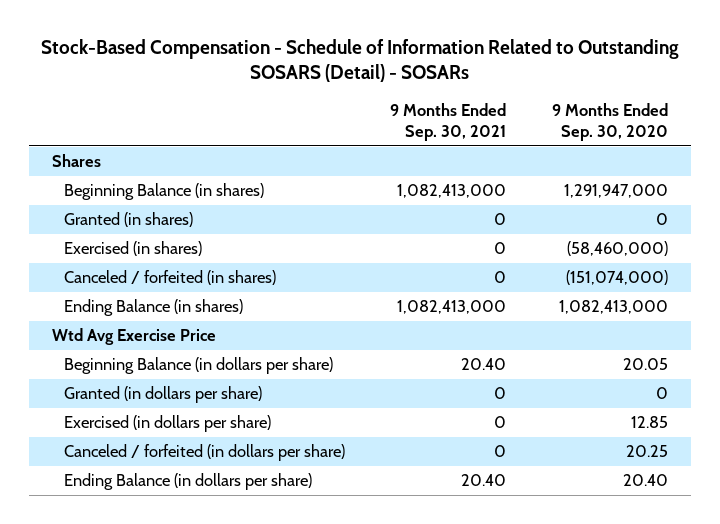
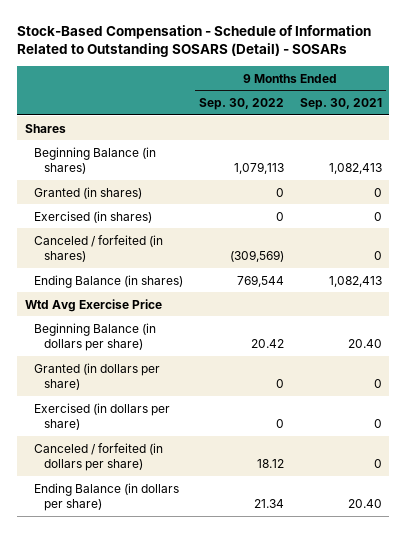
- | 9 Months Ended Sep. 30, 2021 | 9 Months Ended Sep. 30, 2020
+ | 9 Months Ended Sep. 30, 2022 | 9 Months Ended Sep. 30, 2021
- Beginning Balance (in shares) | 1,082,413,000 | 1,291,947,000
+ Beginning Balance (in shares) | 1,079,113 | 1,082,413
- Ending Balance (in shares) | 1,082,413,000 | 1,082,413,000
+ Ending Balance (in shares) | 769,544 | 1,082,413

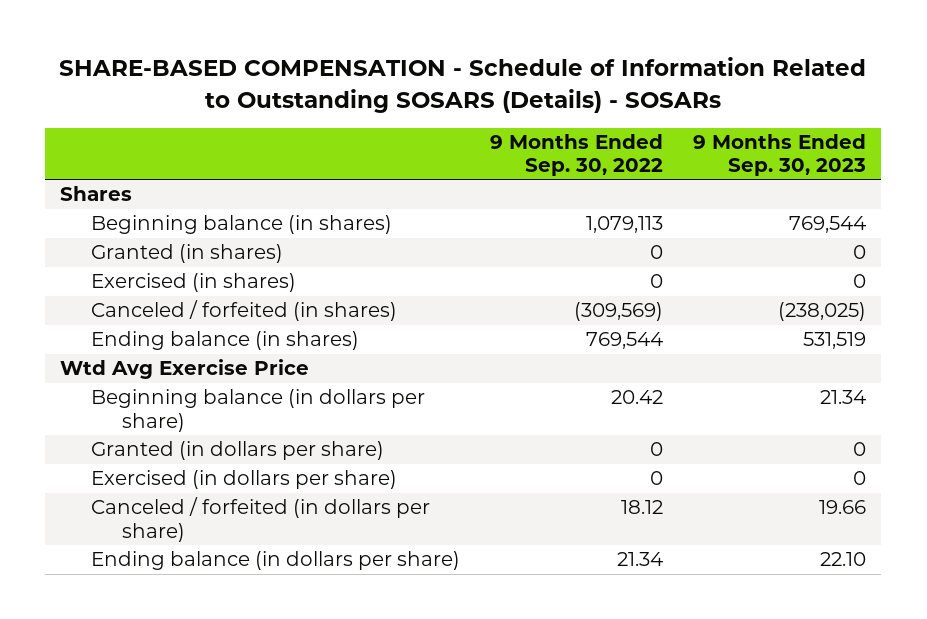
- Stock-Based Compensation - Schedule of Information Related to Outstanding SOSARS (Detail) - SOSARs
+ SHARE-BASED COMPENSATION - Schedule of Information Related to Outstanding SOSARS (Details) - SOSARs
- | 9 Months Ended Sep. 30, 2022 | 9 Months Ended Sep. 30, 2021
+ | 9 Months Ended Sep. 30, 2022 | 9 Months Ended Sep. 30, 2023
- Beginning Balance (in shares) | 1,079,113 | 1,082,413
+ Beginning balance (in shares) | 1,079,113 | 769,544
- Ending Balance (in shares) | 769,544 | 1,082,413
+ Ending balance (in shares) | 769,544 | 531,519
- Beginning Balance (in dollars per share) | 20.42 | 20.40
+ Beginning balance (in dollars per share) | 20.42 | 21.34
- Ending Balance (in dollars per share) | 21.34 | 20.40
+ Ending balance (in dollars per share) | 21.34 | 22.10

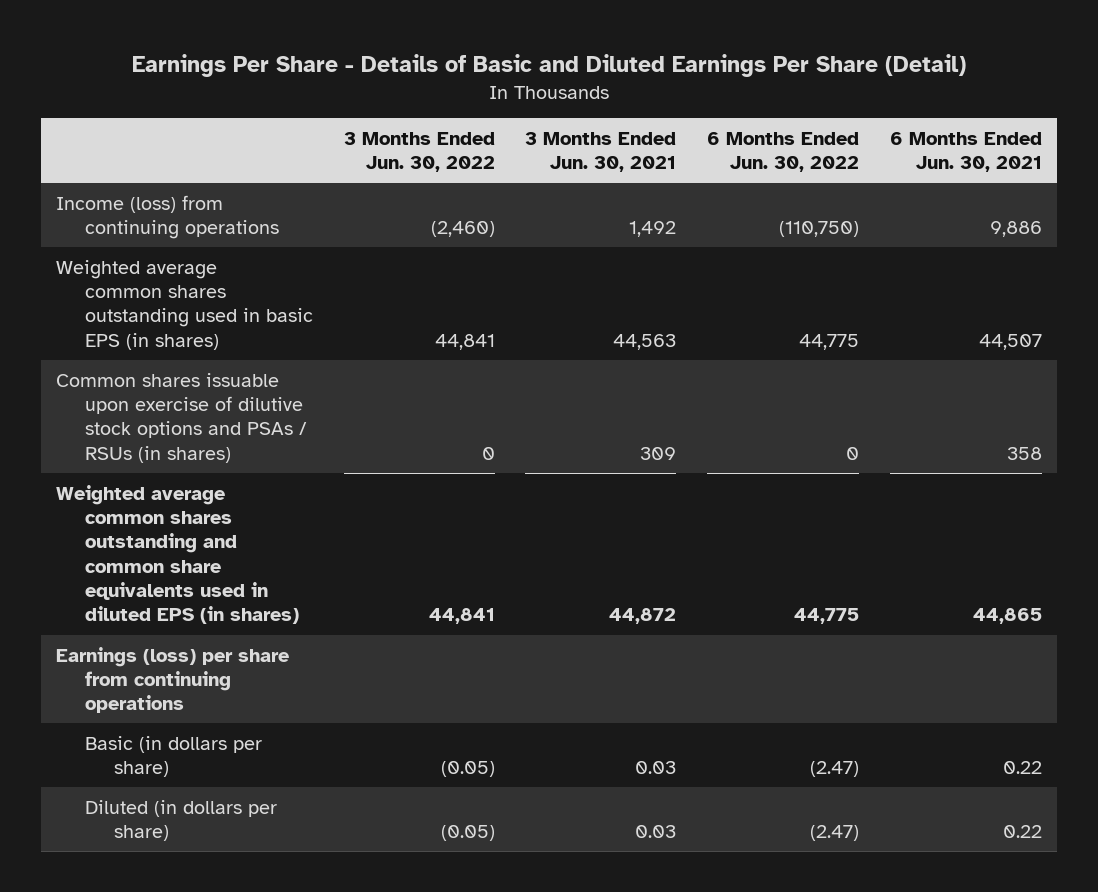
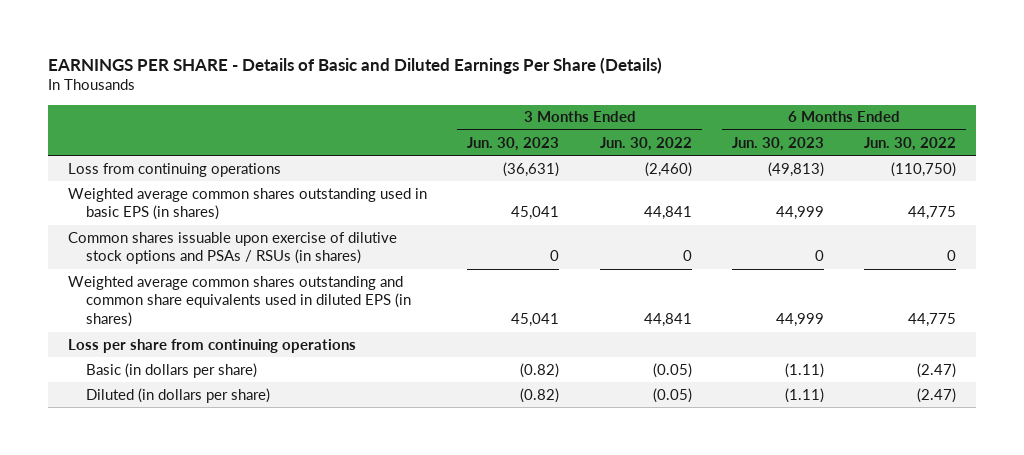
- Earnings Per Share - Details of Basic and Diluted Earnings Per Share (Detail)
+ EARNINGS PER SHARE - Details of Basic and Diluted Earnings Per Share (Details)
- | 3 Months Ended Jun. 30, 2022 | 3 Months Ended Jun. 30, 2021 | 6 Months Ended Jun. 30, 2022 | 6 Months Ended Jun. 30, 2021
+ | 3 Months Ended Jun. 30, 2023 | 3 Months Ended Jun. 30, 2022 | 6 Months Ended Jun. 30, 2023 | 6 Months Ended Jun. 30, 2022
- Income (loss) from continuing operations | (2,460) | 1,492 | (110,750) | 9,886
+ Loss from continuing operations | (36,631) | (2,460) | (49,813) | (110,750)
- Earnings (loss) per share from continuing operations
+ Loss per share from continuing operations

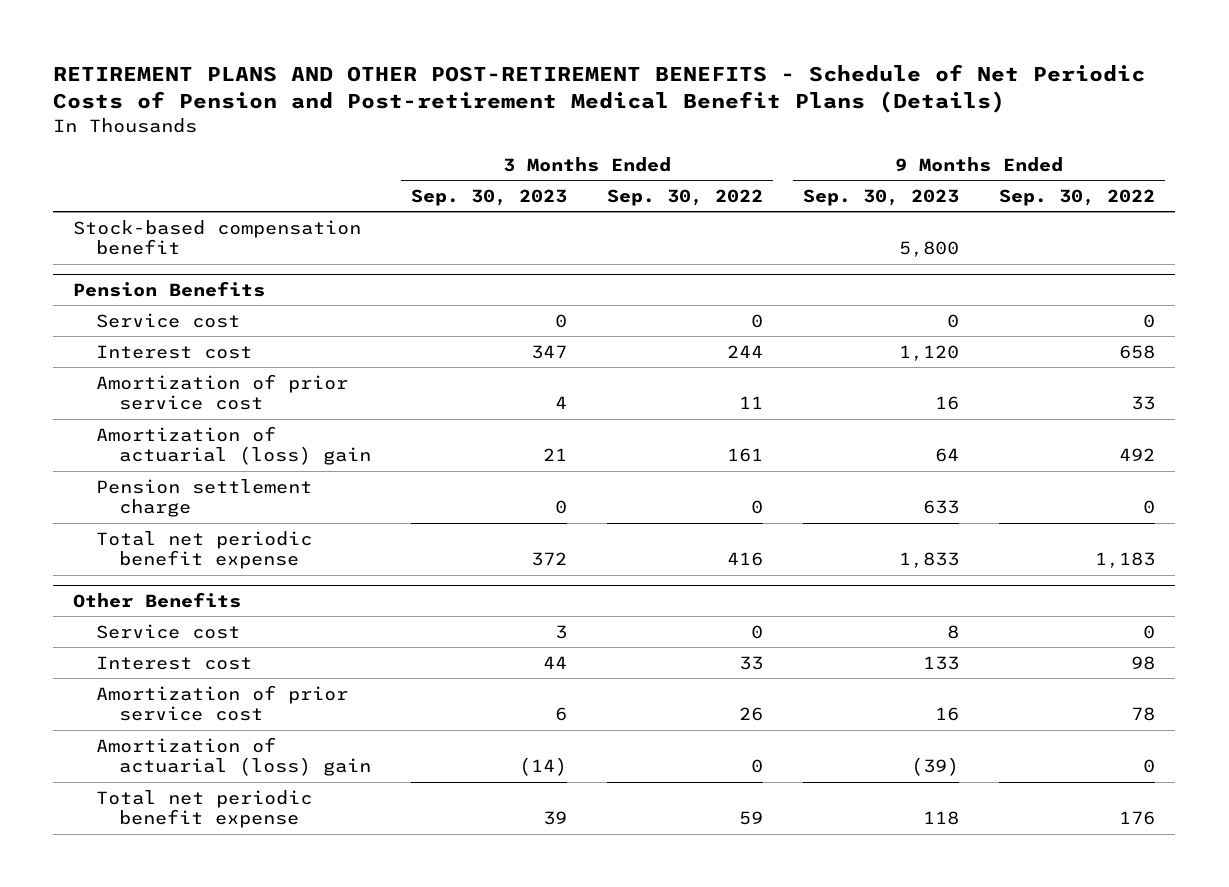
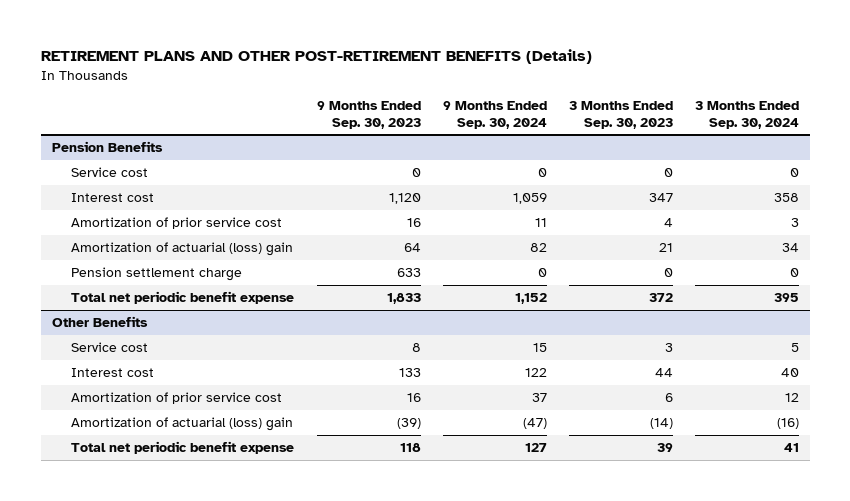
- RETIREMENT PLANS AND OTHER POST-RETIREMENT BENEFITS - Schedule of Net Periodic Costs of Pension and Post-retirement Medical Benefit Plans (Details)
+ RETIREMENT PLANS AND OTHER POST-RETIREMENT BENEFITS (Details)
- | 3 Months Ended Sep. 30, 2023 | 3 Months Ended Sep. 30, 2022 | 9 Months Ended Sep. 30, 2023 | 9 Months Ended Sep. 30, 2022
+ | 9 Months Ended Sep. 30, 2023 | 9 Months Ended Sep. 30, 2024 | 3 Months Ended Sep. 30, 2023 | 3 Months Ended Sep. 30, 2024
- Stock-based compensation benefit | | | 5,800 |

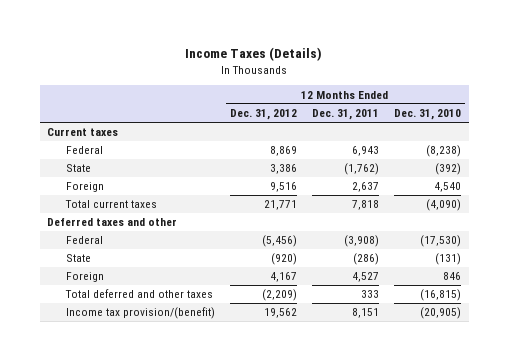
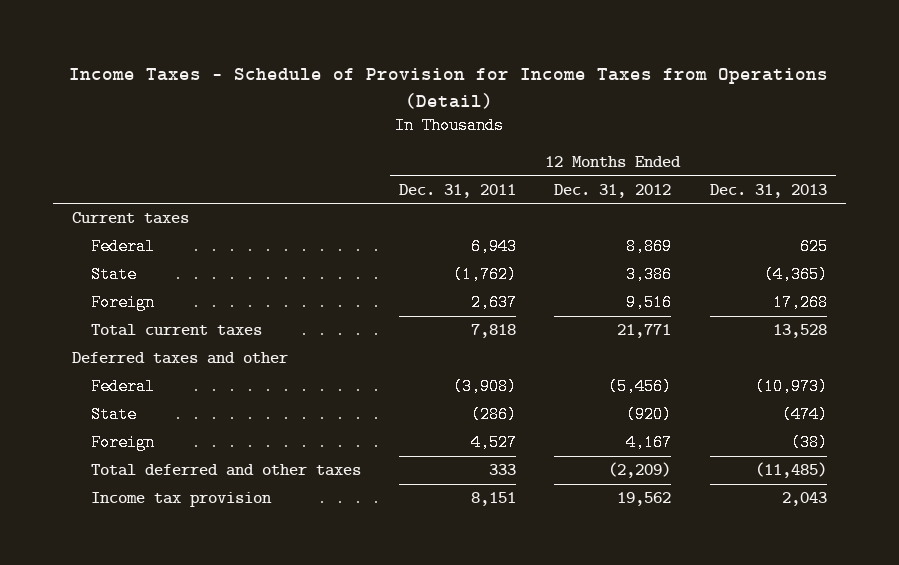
- Income Taxes (Details)
+ Income Taxes - Schedule of Provision for Income Taxes from Operations (Detail)
- | 12 Months Ended Dec. 31, 2012 | 12 Months Ended Dec. 31, 2011 | 12 Months Ended Dec. 31, 2010
+ | 12 Months Ended Dec. 31, 2011 | 12 Months Ended Dec. 31, 2012 | 12 Months Ended Dec. 31, 2013
- Income tax provision/(benefit) | 19,562 | 8,151 | (20,905)
+ Income tax provision | 8,151 | 19,562 | 2,043

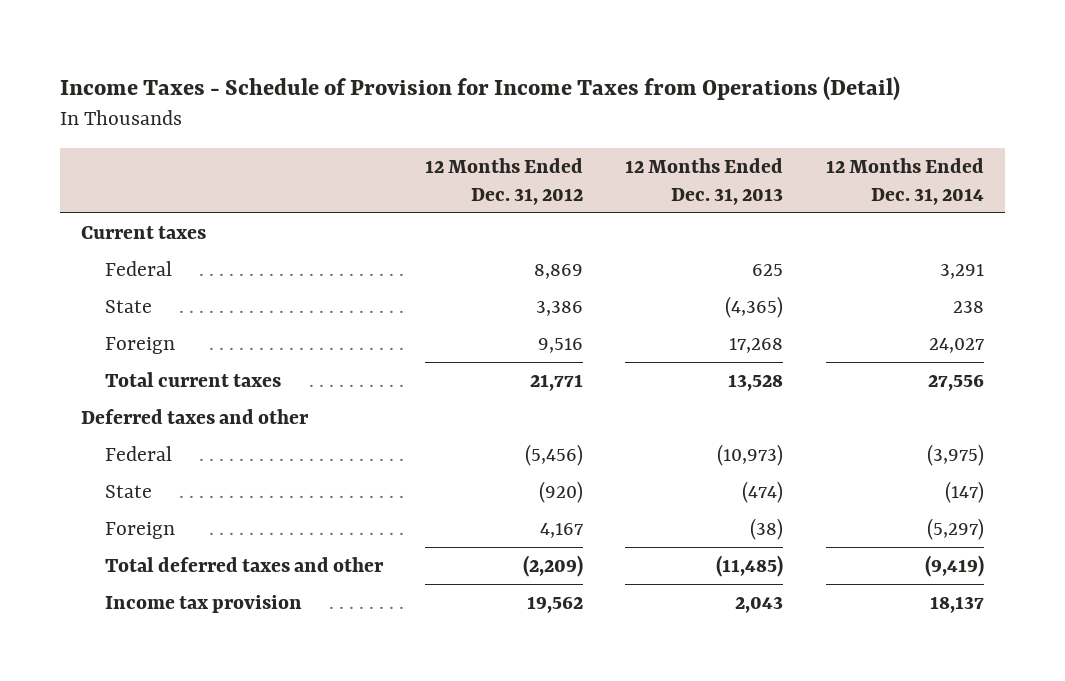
- | 12 Months Ended Dec. 31, 2011 | 12 Months Ended Dec. 31, 2012 | 12 Months Ended Dec. 31, 2013
+ | 12 Months Ended Dec. 31, 2012 | 12 Months Ended Dec. 31, 2013 | 12 Months Ended Dec. 31, 2014
- Total deferred and other taxes | 333 | (2,209) | (11,485)
+ Total deferred taxes and other | (2,209) | (11,485) | (9,419)

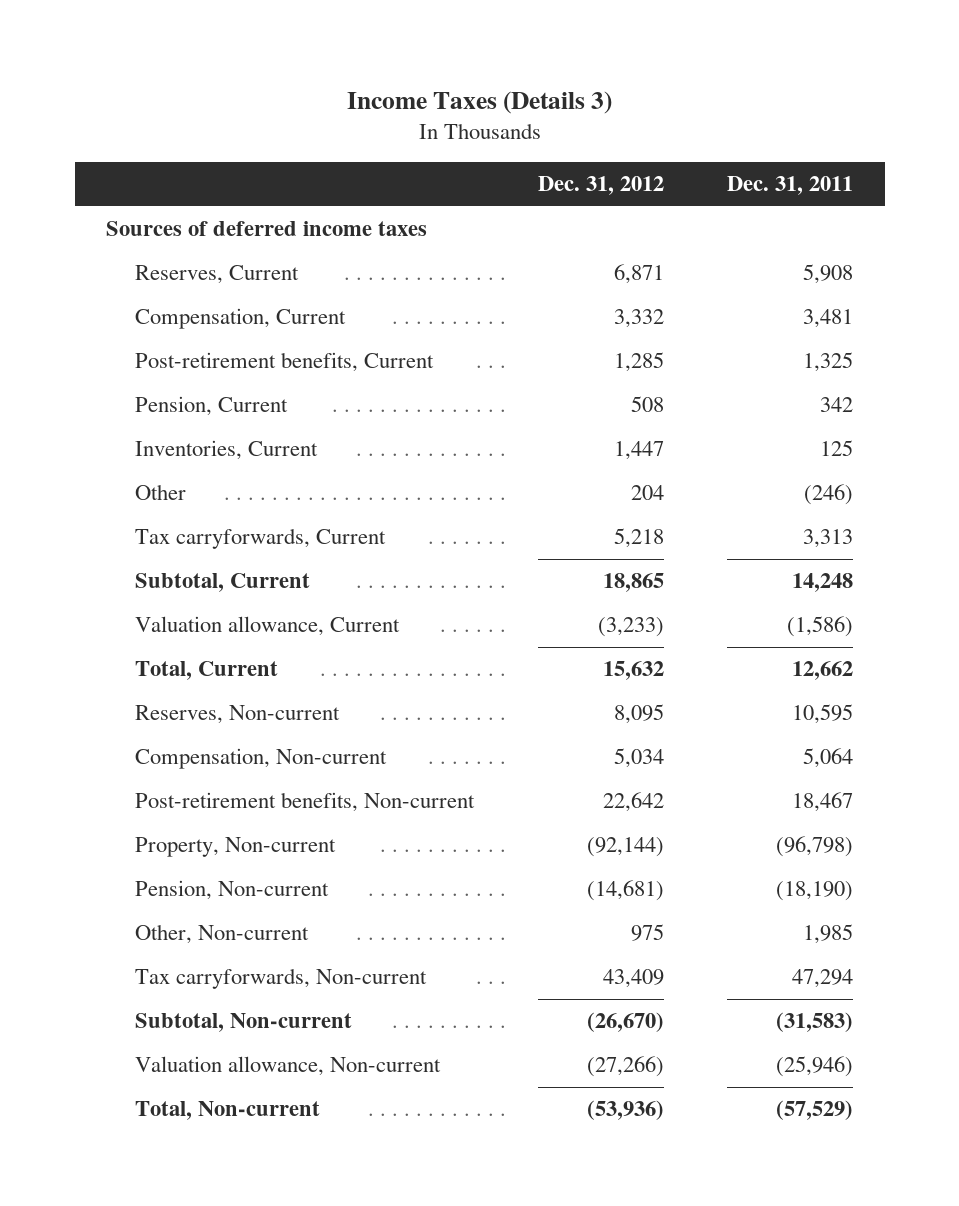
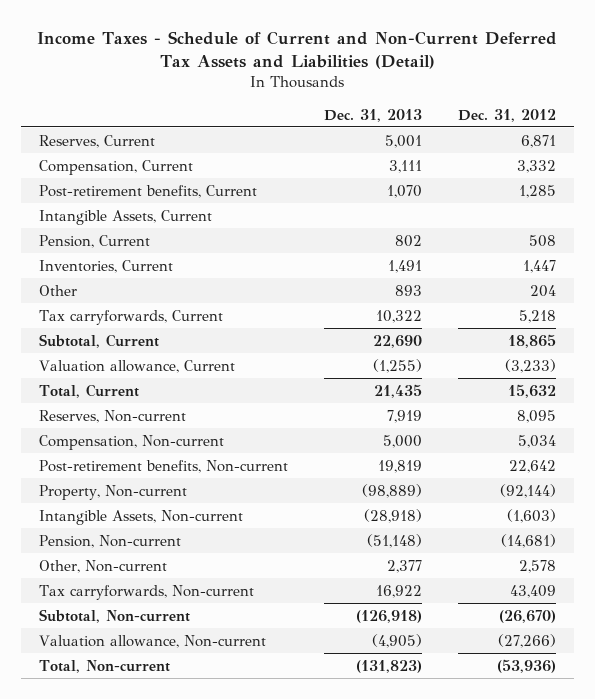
- Income Taxes (Details 3)
+ Income Taxes - Schedule of Current and Non-Current Deferred Tax Assets and Liabilities (Detail)
- | Dec. 31, 2012 | Dec. 31, 2011
+ | Dec. 31, 2013 | Dec. 31, 2012
- Sources of deferred income taxes
+ Intangible Assets, Current
+ Intangible Assets, Non-current | (28,918) | (1,603)
- Other, Non-current | 975 | 1,985
+ Other, Non-current | 2,377 | 2,578

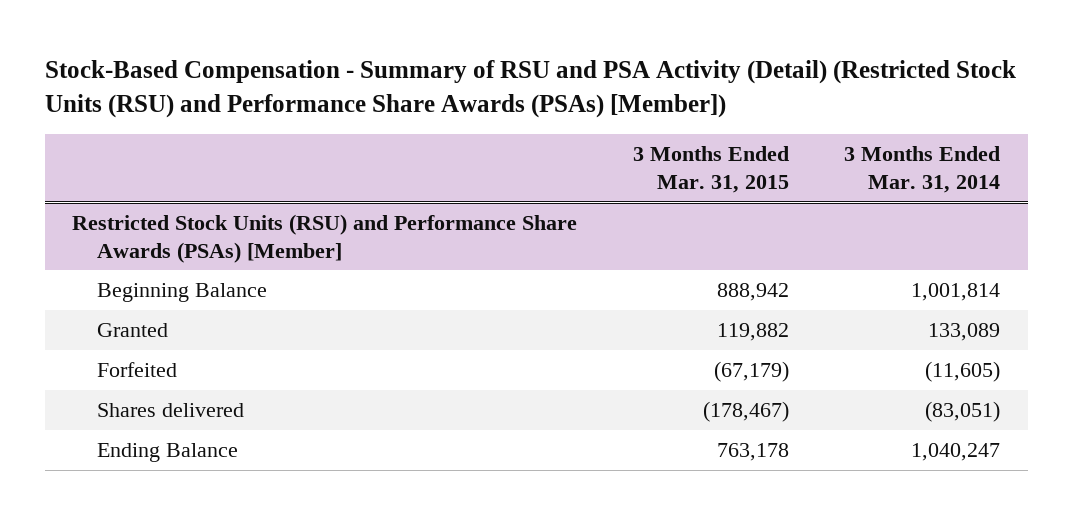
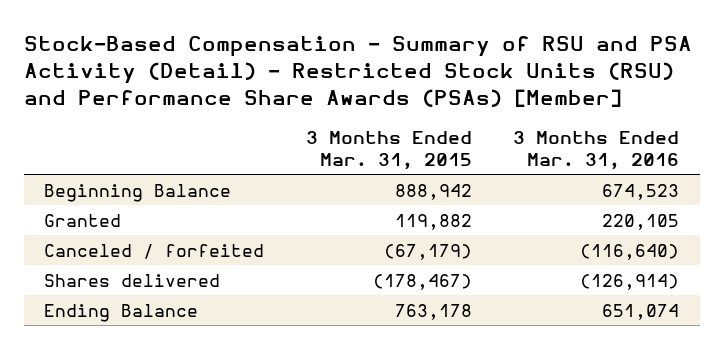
- Stock-Based Compensation - Summary of RSU and PSA Activity (Detail) (Restricted Stock Units (RSU) and Performance Share Awards (PSAs) [Member])
+ Stock-Based Compensation - Summary of RSU and PSA Activity (Detail) - Restricted Stock Units (RSU) and Performance Share Awards (PSAs) [Member]
- | 3 Months Ended Mar. 31, 2015 | 3 Months Ended Mar. 31, 2014
+ | 3 Months Ended Mar. 31, 2015 | 3 Months Ended Mar. 31, 2016
- Restricted Stock Units (RSU) and Performance Share Awards (PSAs) [Member]
- Forfeited | (67,179) | (11,605)
+ Canceled / forfeited | (67,179) | (116,640)

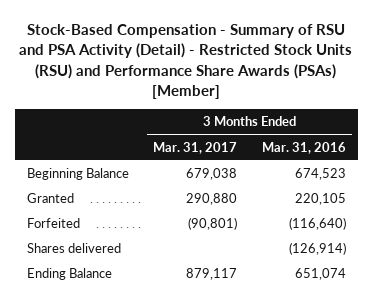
- | 3 Months Ended Mar. 31, 2015 | 3 Months Ended Mar. 31, 2016
+ | 3 Months Ended Mar. 31, 2017 | 3 Months Ended Mar. 31, 2016
- Canceled / forfeited | (67,179) | (116,640)
+ Forfeited | (90,801) | (116,640)

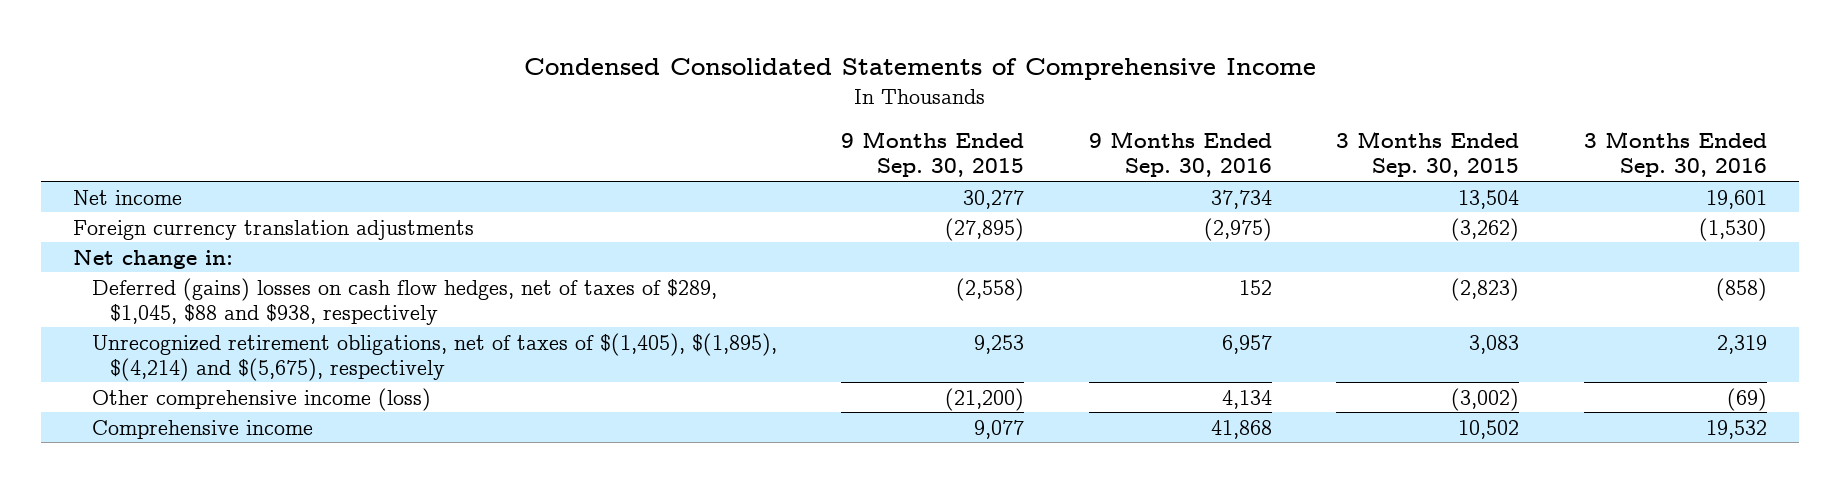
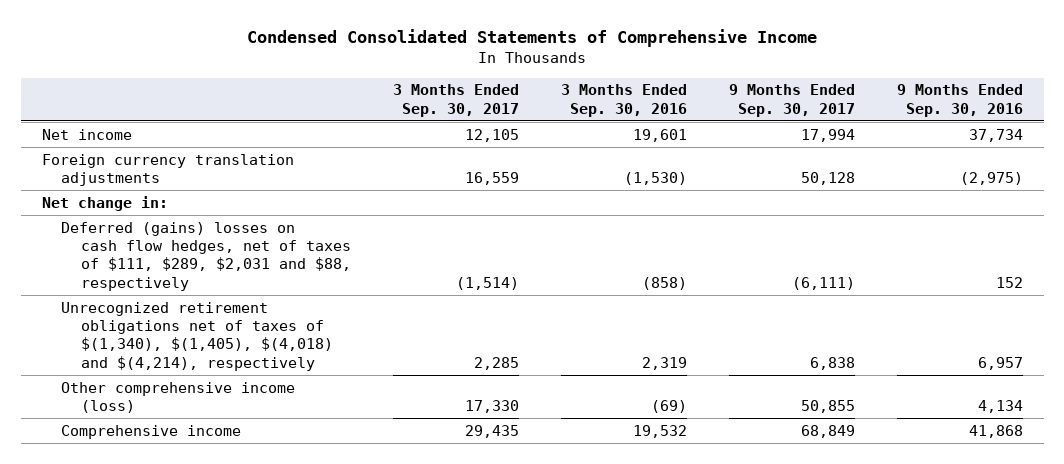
- | 9 Months Ended Sep. 30, 2015 | 9 Months Ended Sep. 30, 2016 | 3 Months Ended Sep. 30, 2015 | 3 Months Ended Sep. 30, 2016
+ | 3 Months Ended Sep. 30, 2017 | 3 Months Ended Sep. 30, 2016 | 9 Months Ended Sep. 30, 2017 | 9 Months Ended Sep. 30, 2016
- Deferred (gains) losses on cash flow hedges, net of taxes of $289, $1,045, $88 and $938, respectively | (2,558) | 152 | (2,823) | (858)
- Unrecognized retirement obligations, net of taxes of $(1,405), $(1,895), $(4,214) and $(5,675), respectively | 9,253 | 6,957 | 3,083 | 2,319
+ Deferred (gains) losses on cash flow hedges, net of taxes of $111, $289, $2,031 and $88, respectively | (1,514) | (858) | (6,111) | 152
+ Unrecognized retirement obligations net of taxes of $(1,340), $(1,405), $(4,018) and $(4,214), respectively | 2,285 | 2,319 | 6,838 | 6,957

